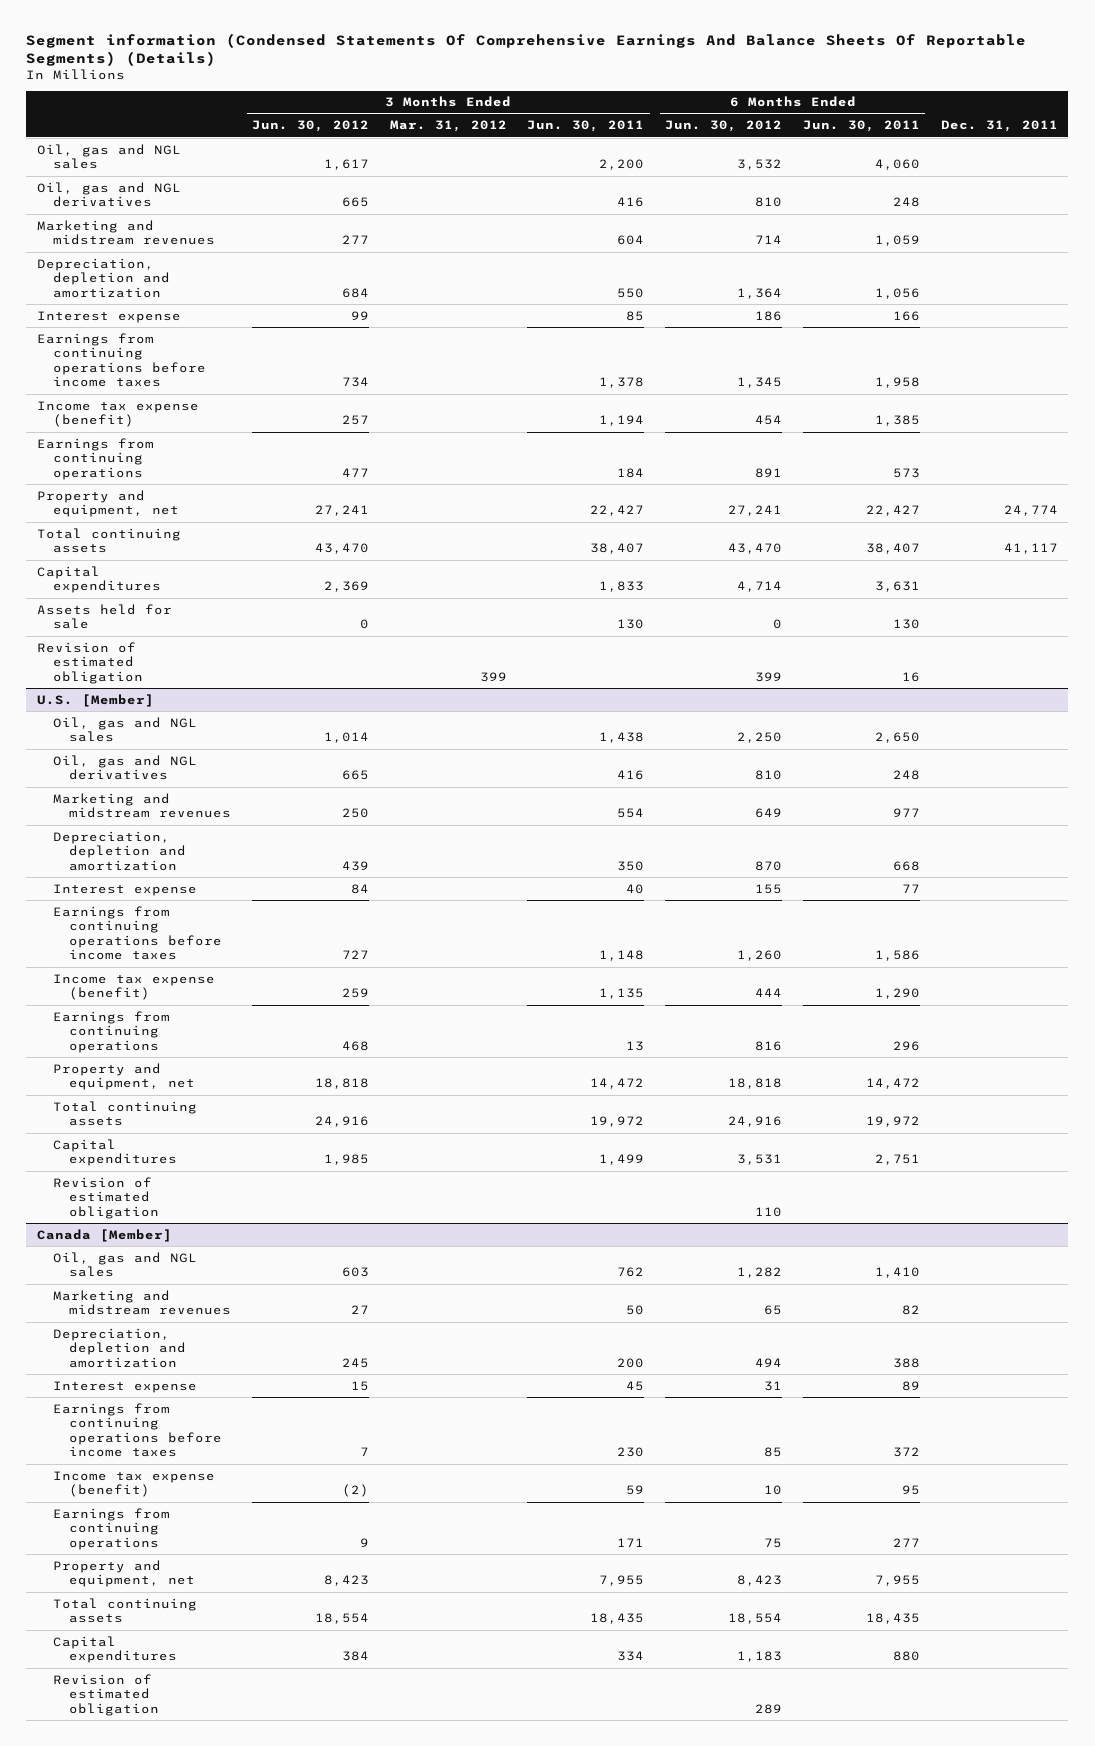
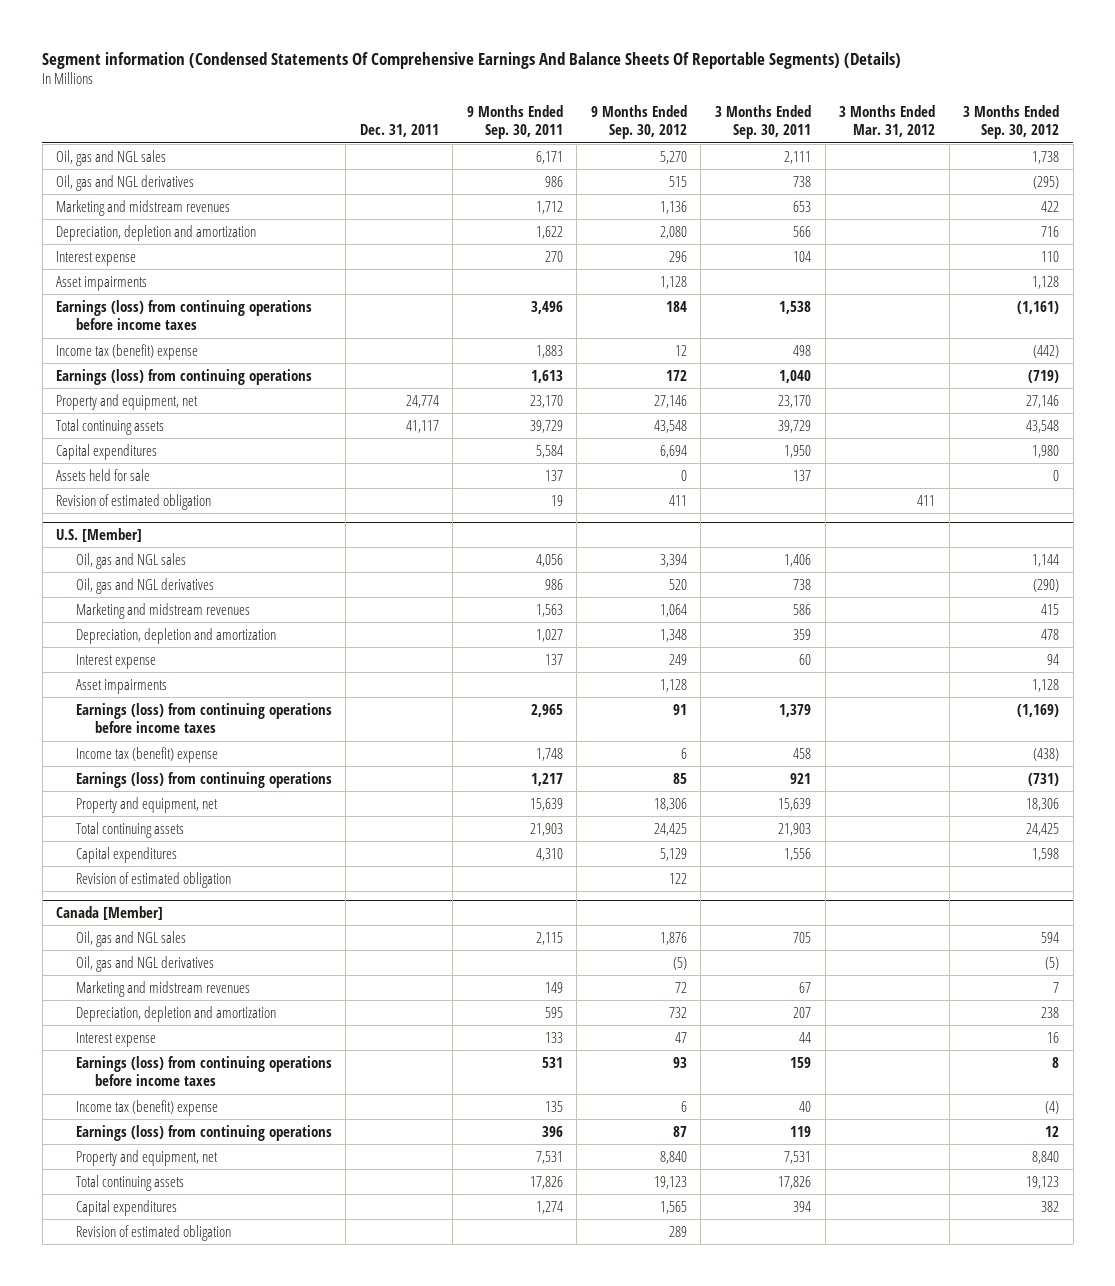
- | 3 Months Ended Jun. 30, 2012 | 3 Months Ended Mar. 31, 2012 | 3 Months Ended Jun. 30, 2011 | 6 Months Ended Jun. 30, 2012 | 6 Months Ended Jun. 30, 2011 | Dec. 31, 2011
+ | Dec. 31, 2011 | 9 Months Ended Sep. 30, 2011 | 9 Months Ended Sep. 30, 2012 | 3 Months Ended Sep. 30, 2011 | 3 Months Ended Mar. 31, 2012 | 3 Months Ended Sep. 30, 2012
- Earnings from continuing operations before income taxes | 734 | | 1,378 | 1,345 | 1,958 |
- Income tax expense (benefit) | 257 | | 1,194 | 454 | 1,385 |
- Earnings from continuing operations | 477 | | 184 | 891 | 573 |
+ Asset impairments | | | 1,128 | | | 1,128
+ Earnings (loss) from continuing operations before income taxes | | 3,496 | 184 | 1,538 | | (1,161)
+ Income tax (benefit) expense | | 1,883 | 12 | 498 | | (442)
+ Earnings (loss) from continuing operations | | 1,613 | 172 | 1,040 | | (719)
- Revision of estimated obligation | | 399 | | 399 | 16 |
+ Revision of estimated obligation | | 19 | 411 | | 411 |
@ U.S. [Member]
- Earnings from continuing operations before income taxes | 727 | | 1,148 | 1,260 | 1,586 |
- Income tax expense (benefit) | 259 | | 1,135 | 444 | 1,290 |
- Earnings from continuing operations | 468 | | 13 | 816 | 296 |
+ Asset impairments | | | 1,128 | | | 1,128
+ Earnings (loss) from continuing operations before income taxes | | 2,965 | 91 | 1,379 | | (1,169)
+ Income tax (benefit) expense | | 1,748 | 6 | 458 | | (438)
+ Earnings (loss) from continuing operations | | 1,217 | 85 | 921 | | (731)
@ Canada [Member]
+ Oil, gas and NGL derivatives | | | (5) | | | (5)
- Earnings from continuing operations before income taxes | 7 | | 230 | 85 | 372 |
- Income tax expense (benefit) | (2) | | 59 | 10 | 95 |
- Earnings from continuing operations | 9 | | 171 | 75 | 277 |
+ Earnings (loss) from continuing operations before income taxes | | 531 | 93 | 159 | | 8
+ Income tax (benefit) expense | | 135 | 6 | 40 | | (4)
+ Earnings (loss) from continuing operations | | 396 | 87 | 119 | | 12

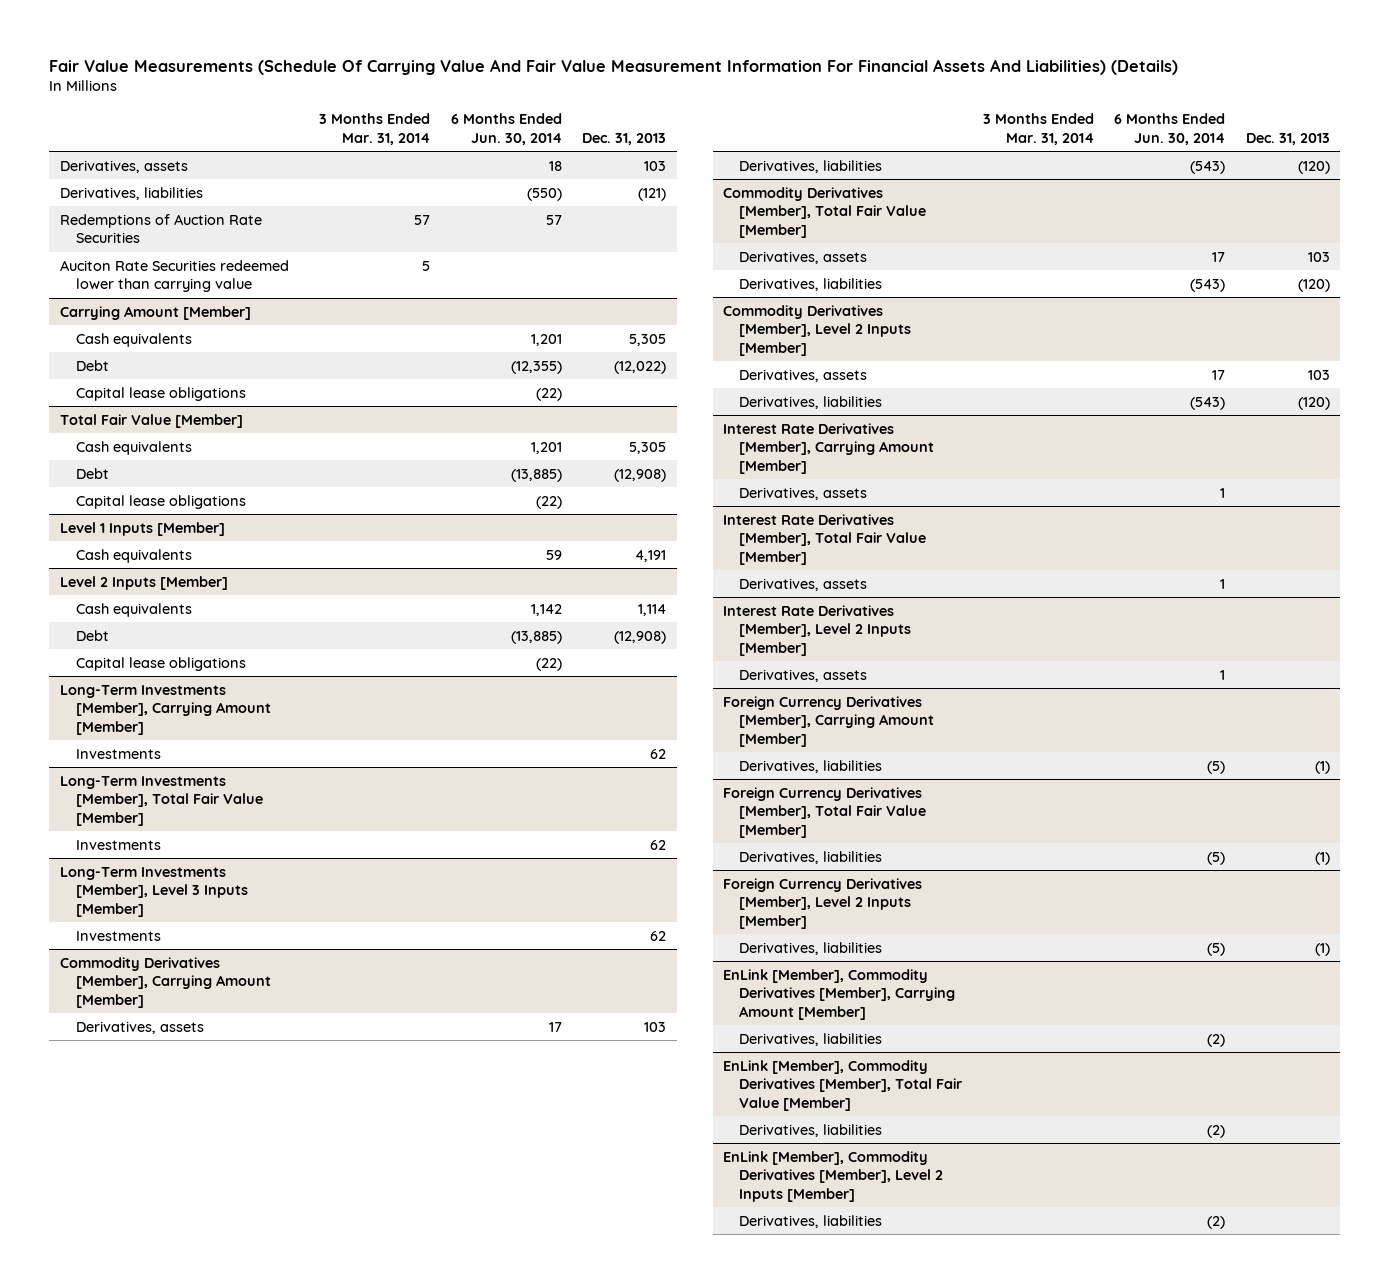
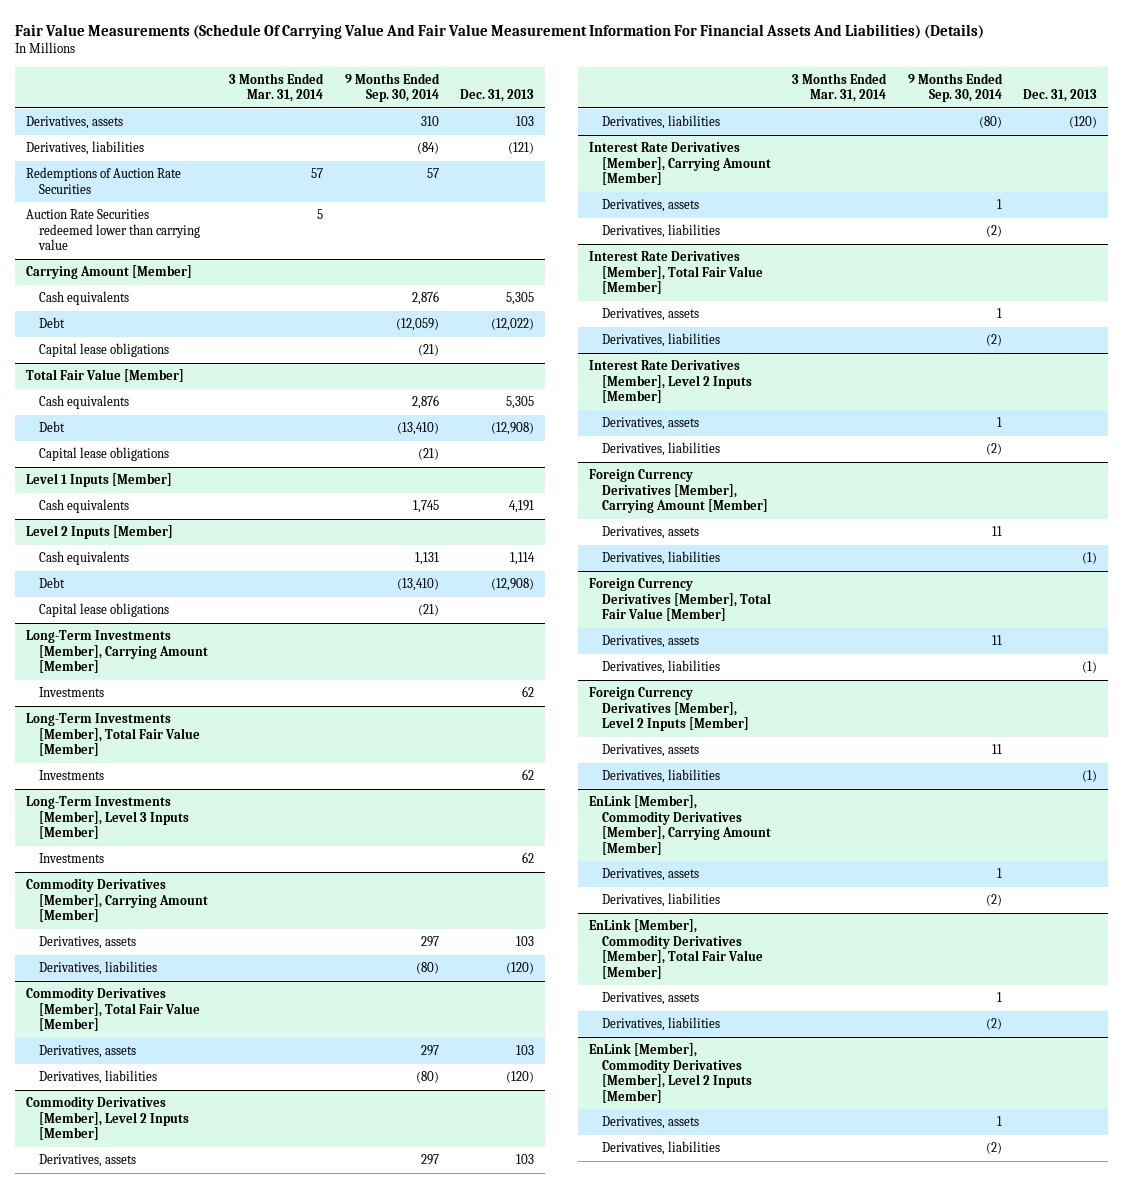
- | 3 Months Ended Mar. 31, 2014 | 6 Months Ended Jun. 30, 2014 | Dec. 31, 2013
+ | 3 Months Ended Mar. 31, 2014 | 9 Months Ended Sep. 30, 2014 | Dec. 31, 2013
- Auciton Rate Securities redeemed lower than carrying value | 5 | |
+ Auction Rate Securities redeemed lower than carrying value | 5 | |
@ Interest Rate Derivatives [Member], Carrying Amount [Member]
+ Derivatives, liabilities | | (2) |
@ Interest Rate Derivatives [Member], Total Fair Value [Member]
+ Derivatives, liabilities | | (2) |
@ Interest Rate Derivatives [Member], Level 2 Inputs [Member]
+ Derivatives, liabilities | | (2) |
@ Foreign Currency Derivatives [Member], Carrying Amount [Member]
+ Derivatives, assets | | 11 |
@ Foreign Currency Derivatives [Member], Total Fair Value [Member]
+ Derivatives, assets | | 11 |
@ Foreign Currency Derivatives [Member], Level 2 Inputs [Member]
+ Derivatives, assets | | 11 |
@ EnLink [Member], Commodity Derivatives [Member], Carrying Amount [Member]
+ Derivatives, assets | | 1 |
@ EnLink [Member], Commodity Derivatives [Member], Total Fair Value [Member]
+ Derivatives, assets | | 1 |
@ EnLink [Member], Commodity Derivatives [Member], Level 2 Inputs [Member]
+ Derivatives, assets | | 1 |

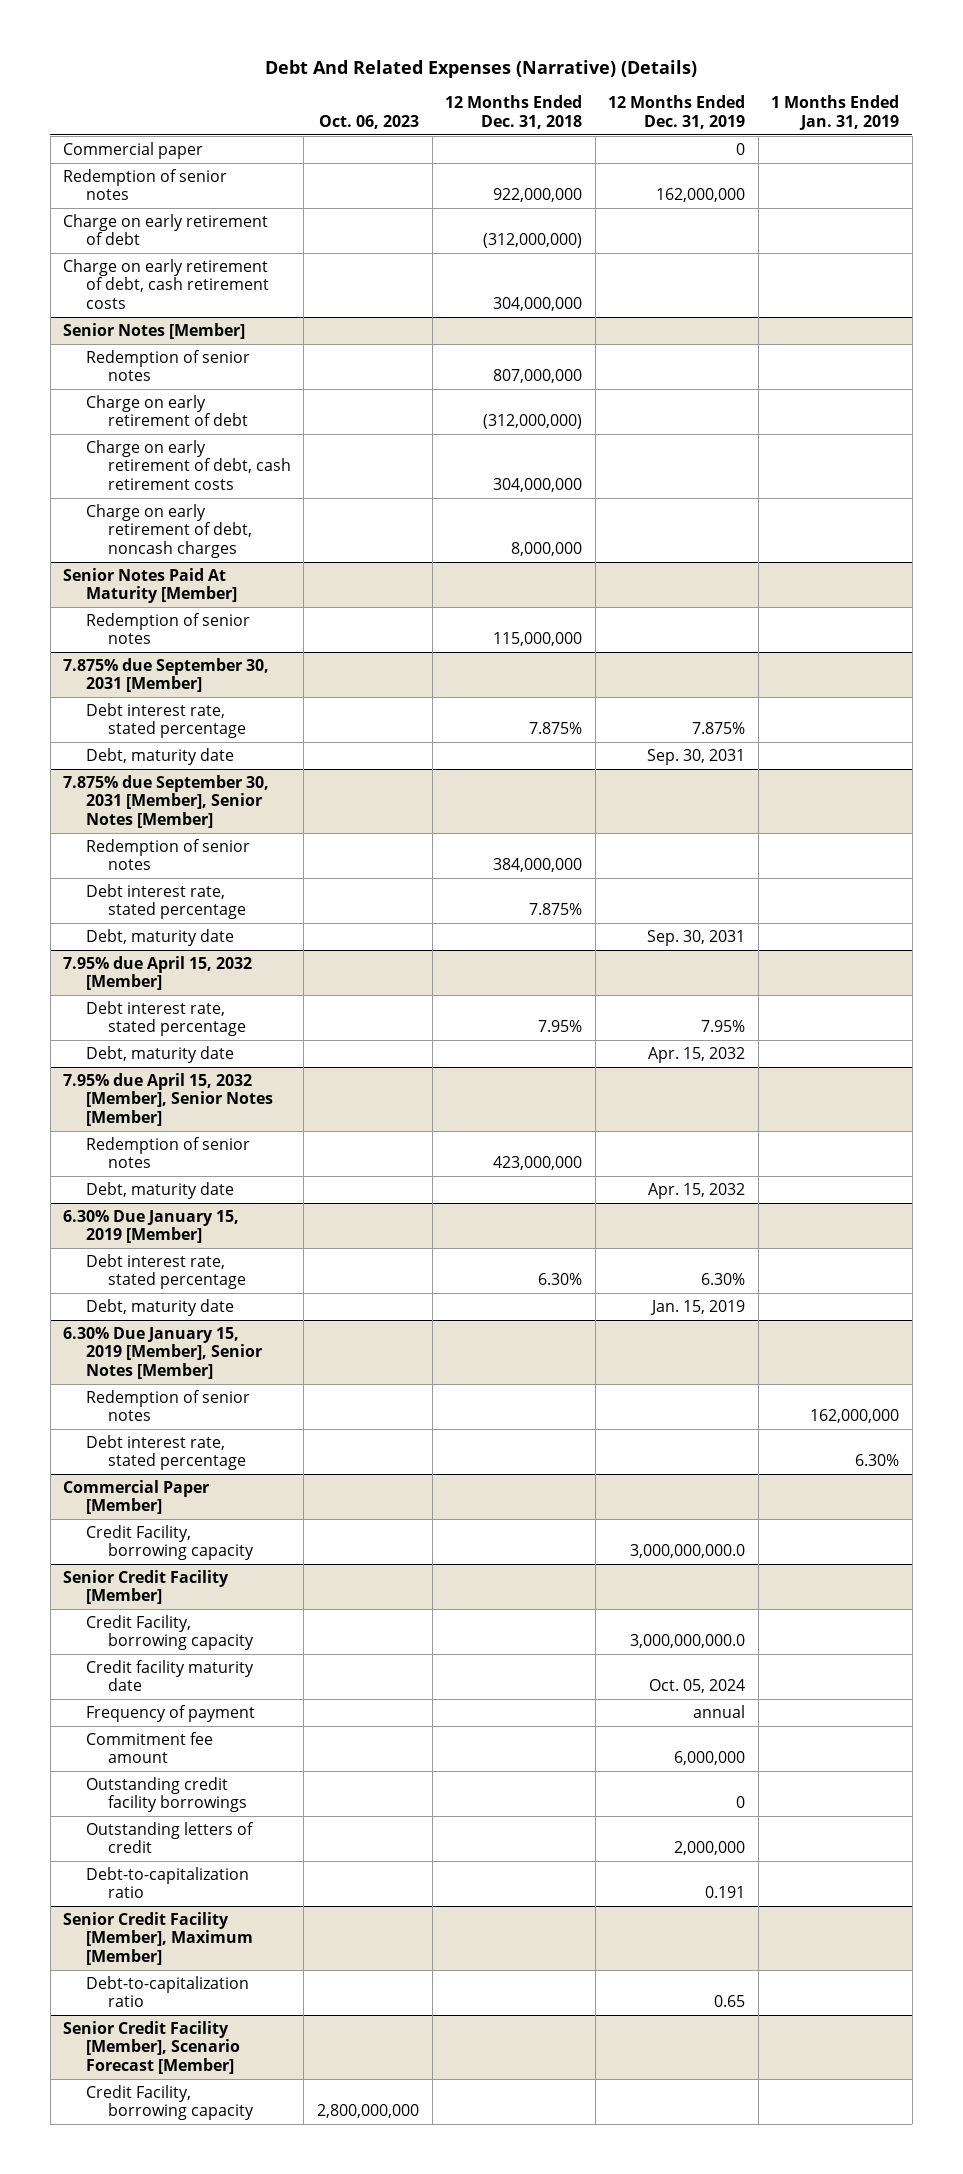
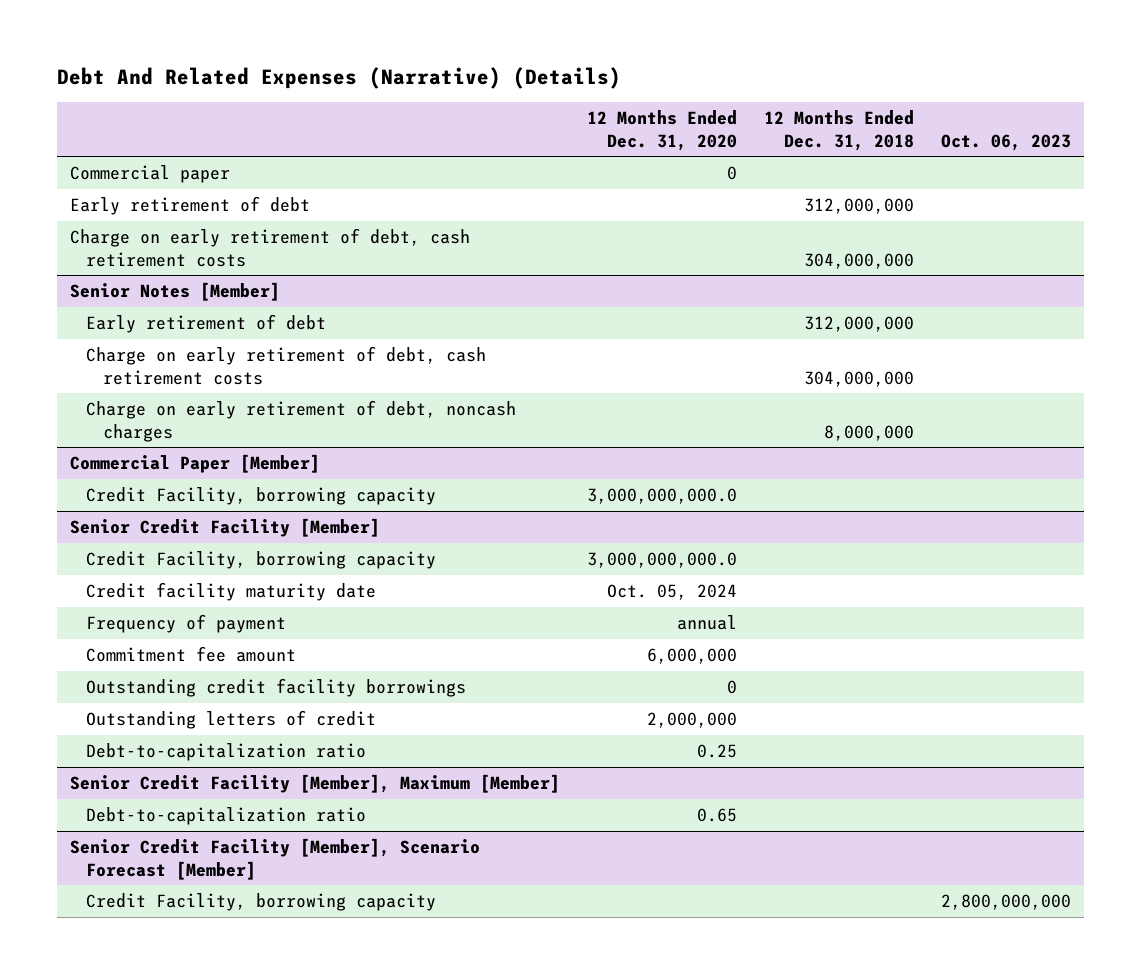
- | Oct. 06, 2023 | 12 Months Ended Dec. 31, 2018 | 12 Months Ended Dec. 31, 2019 | 1 Months Ended Jan. 31, 2019
+ | 12 Months Ended Dec. 31, 2020 | 12 Months Ended Dec. 31, 2018 | Oct. 06, 2023
- Redemption of senior notes | | 922,000,000 | 162,000,000 |
- Charge on early retirement of debt | | (312,000,000) | |
+ Early retirement of debt | | 312,000,000 |
@ Senior Notes [Member]
- Redemption of senior notes | | 807,000,000 | |
- Charge on early retirement of debt | | (312,000,000) | |
+ Early retirement of debt | | 312,000,000 |
- Senior Notes Paid At Maturity [Member]
- Redemption of senior notes | | 115,000,000 | |
- 7.875% due September 30, 2031 [Member]
- Debt interest rate, stated percentage | | 7.875% | 7.875% |
- Debt, maturity date | | | Sep. 30, 2031 |
- 7.875% due September 30, 2031 [Member], Senior Notes [Member]
- Redemption of senior notes | | 384,000,000 | |
- Debt interest rate, stated percentage | | 7.875% | |
- Debt, maturity date | | | Sep. 30, 2031 |
- 7.95% due April 15, 2032 [Member]
- Debt interest rate, stated percentage | | 7.95% | 7.95% |
- Debt, maturity date | | | Apr. 15, 2032 |
- 7.95% due April 15, 2032 [Member], Senior Notes [Member]
- Redemption of senior notes | | 423,000,000 | |
- Debt, maturity date | | | Apr. 15, 2032 |
- 6.30% Due January 15, 2019 [Member]
- Debt interest rate, stated percentage | | 6.30% | 6.30% |
- Debt, maturity date | | | Jan. 15, 2019 |
- 6.30% Due January 15, 2019 [Member], Senior Notes [Member]
- Redemption of senior notes | | | | 162,000,000
- Debt interest rate, stated percentage | | | | 6.30%

